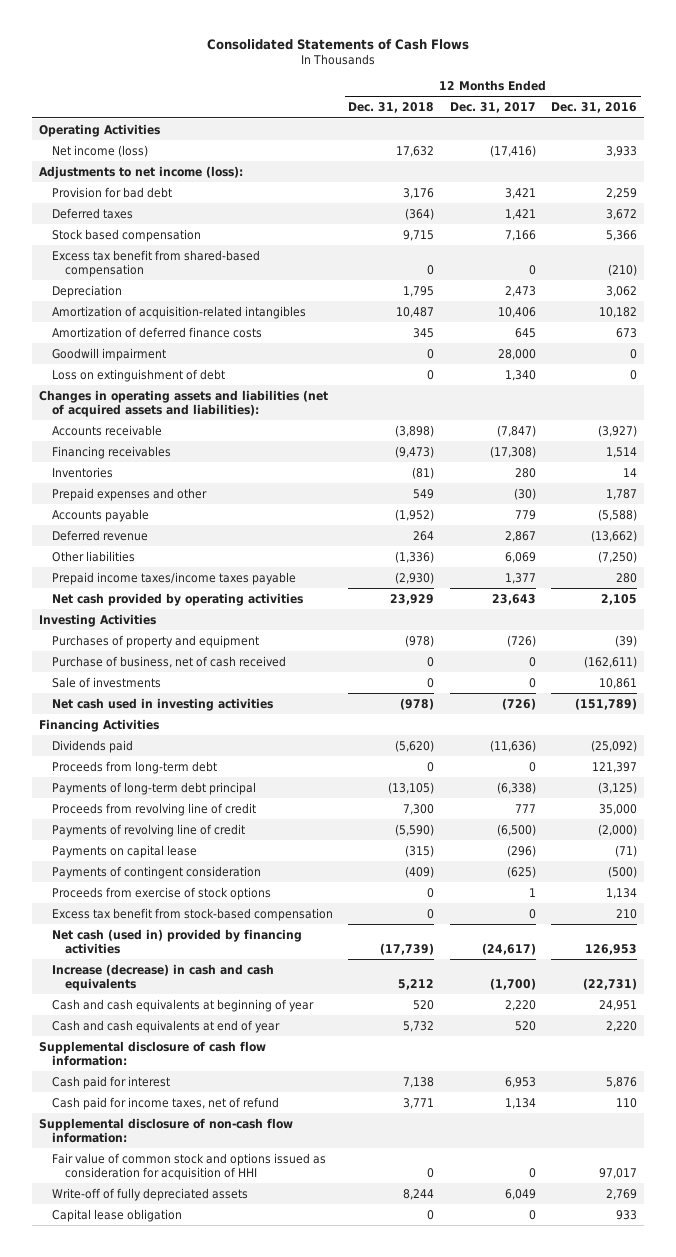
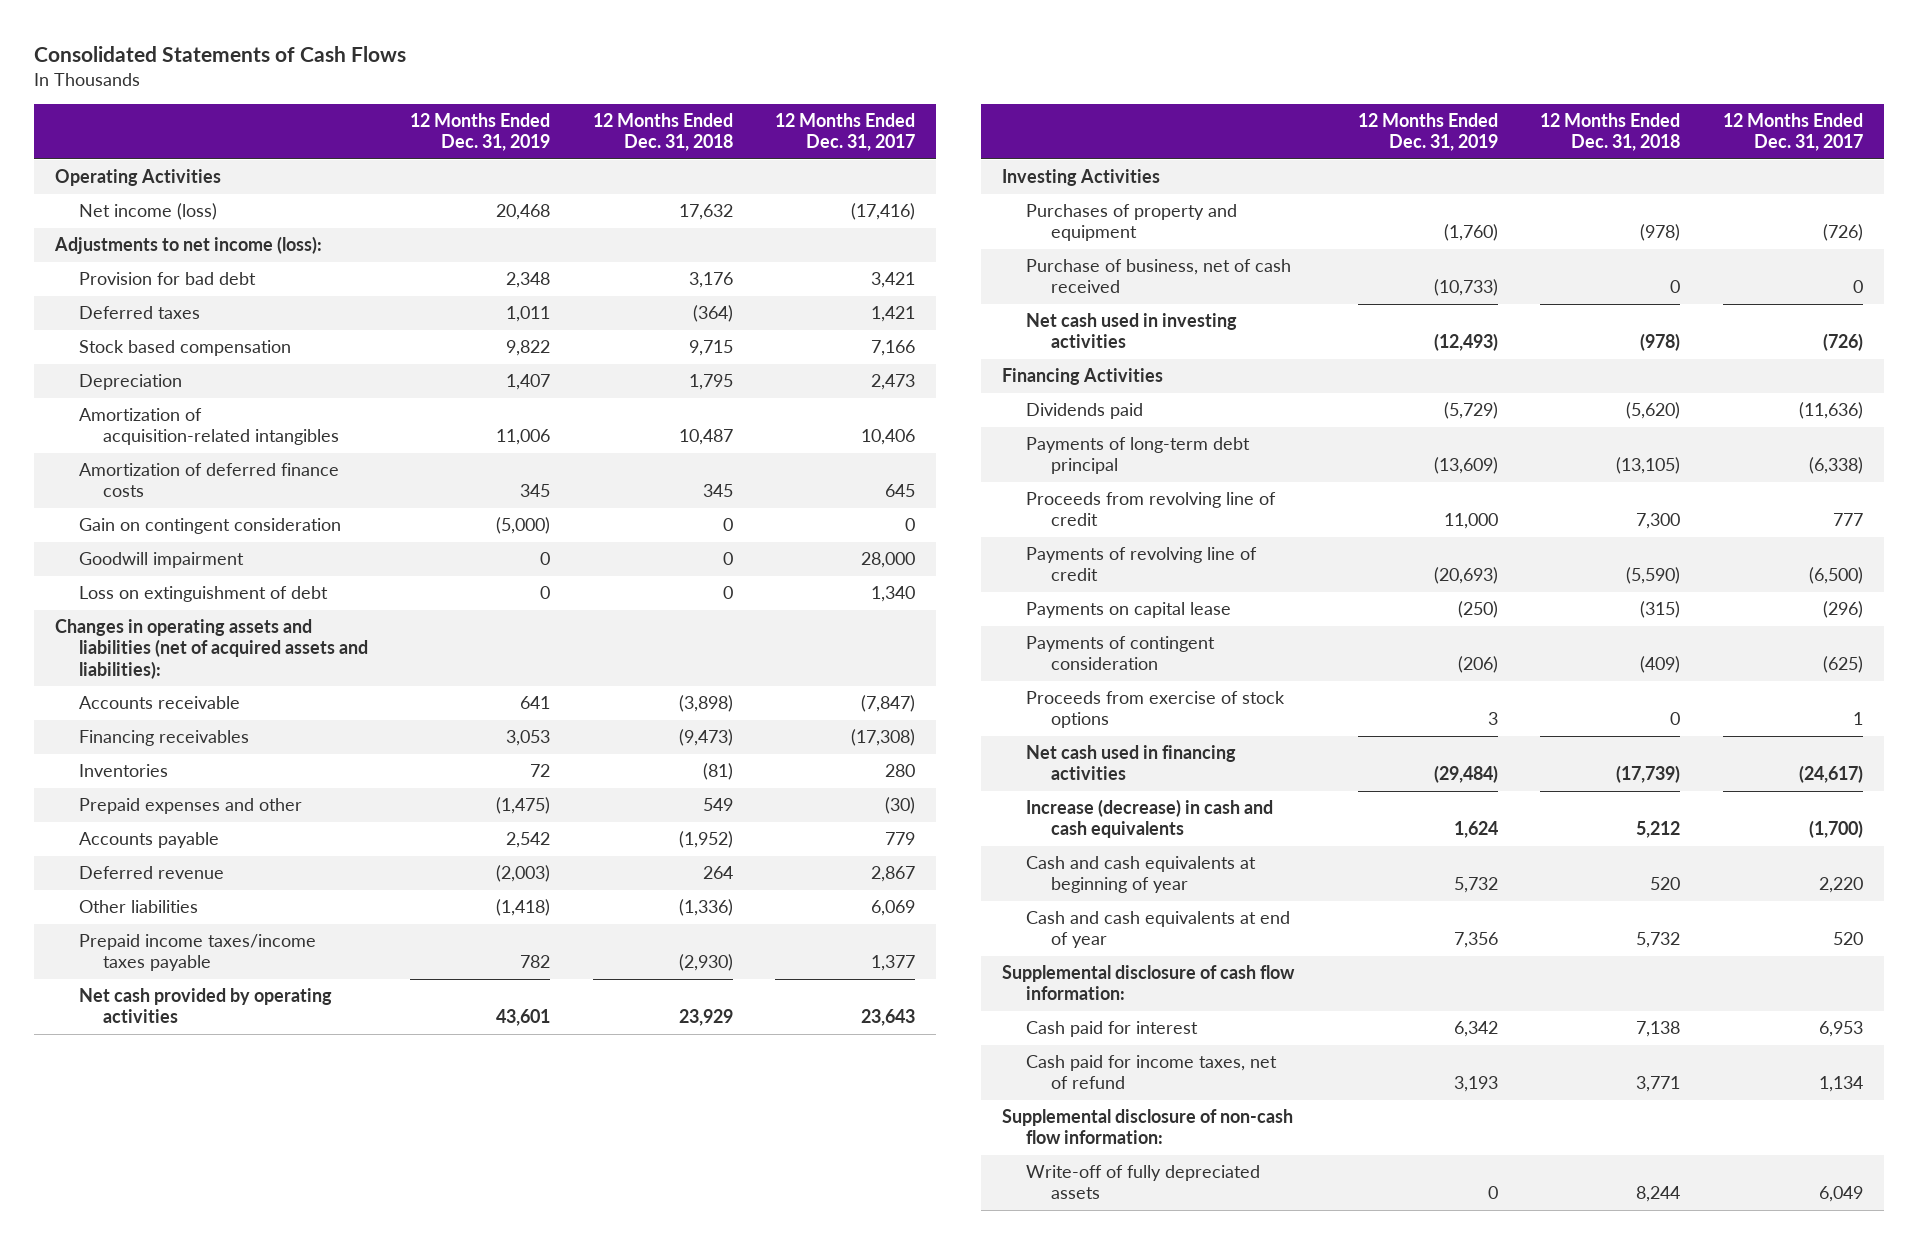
- | 12 Months Ended Dec. 31, 2018 | 12 Months Ended Dec. 31, 2017 | 12 Months Ended Dec. 31, 2016
+ | 12 Months Ended Dec. 31, 2019 | 12 Months Ended Dec. 31, 2018 | 12 Months Ended Dec. 31, 2017
- Excess tax benefit from shared-based compensation | 0 | 0 | (210)
+ Gain on contingent consideration | (5,000) | 0 | 0
- Sale of investments | 0 | 0 | 10,861
- Proceeds from long-term debt | 0 | 0 | 121,397
- Excess tax benefit from stock-based compensation | 0 | 0 | 210
- Net cash (used in) provided by financing activities | (17,739) | (24,617) | 126,953
+ Net cash used in financing activities | (29,484) | (17,739) | (24,617)
- Fair value of common stock and options issued as consideration for acquisition of HHI | 0 | 0 | 97,017
- Capital lease obligation | 0 | 0 | 933

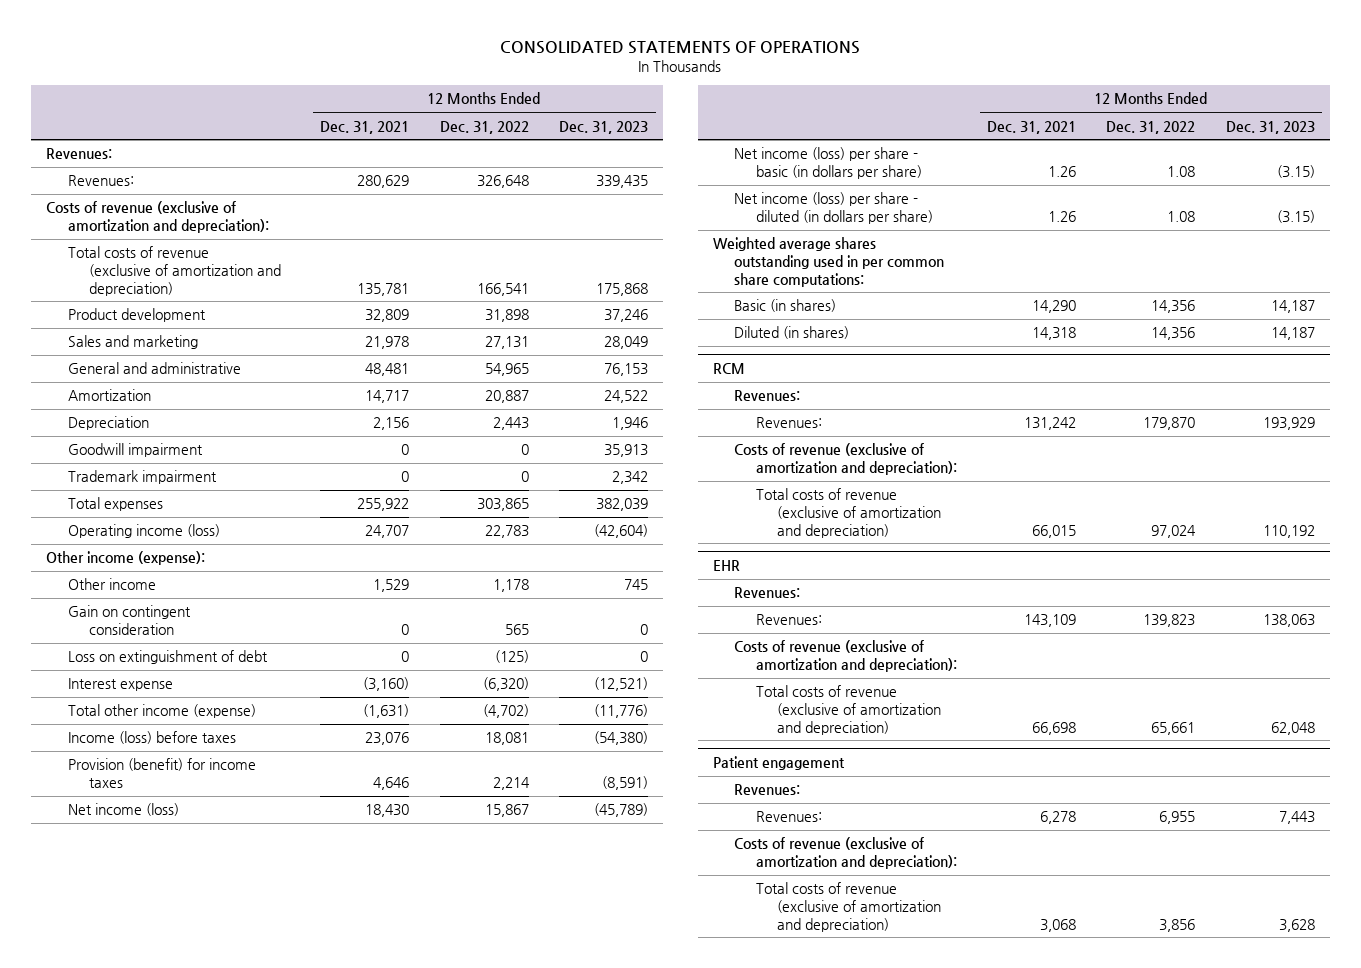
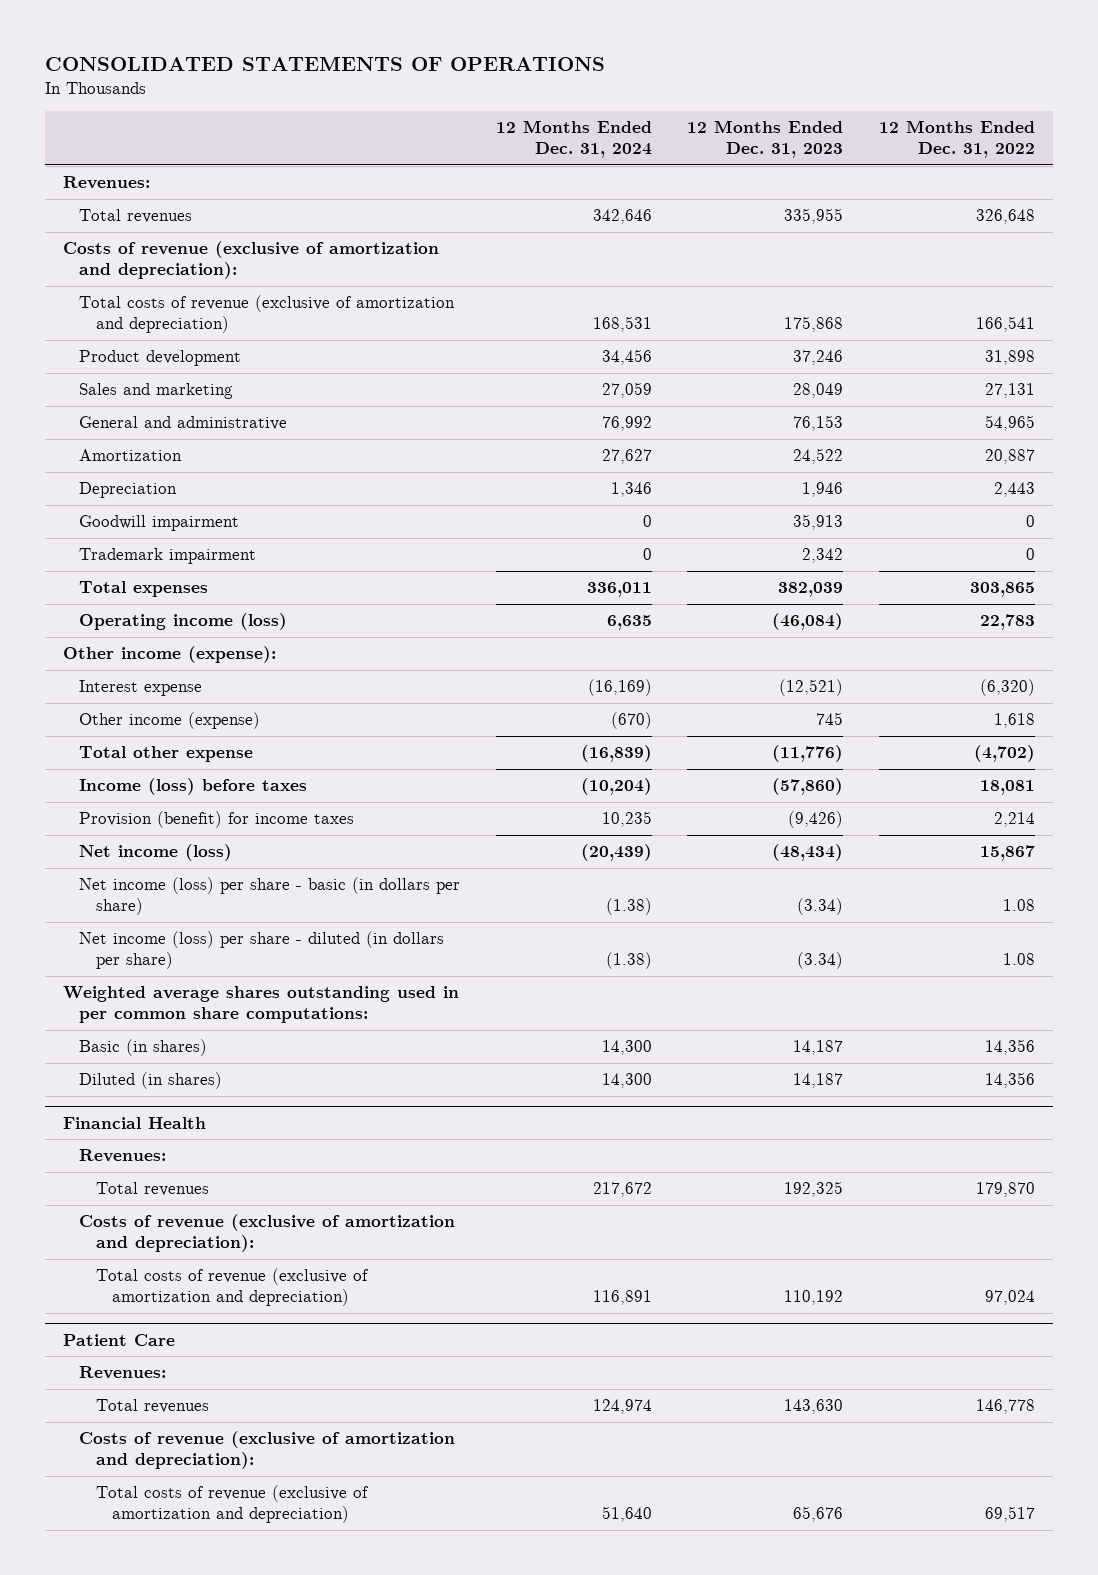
- | 12 Months Ended Dec. 31, 2021 | 12 Months Ended Dec. 31, 2022 | 12 Months Ended Dec. 31, 2023
+ | 12 Months Ended Dec. 31, 2024 | 12 Months Ended Dec. 31, 2023 | 12 Months Ended Dec. 31, 2022
- Revenues: | 280,629 | 326,648 | 339,435
+ Total revenues | 342,646 | 335,955 | 326,648
- Operating income (loss) | 24,707 | 22,783 | (42,604)
+ Operating income (loss) | 6,635 | (46,084) | 22,783
- Other income | 1,529 | 1,178 | 745
- Gain on contingent consideration | 0 | 565 | 0
- Loss on extinguishment of debt | 0 | (125) | 0
- Total other income (expense) | (1,631) | (4,702) | (11,776)
- Income (loss) before taxes | 23,076 | 18,081 | (54,380)
- Provision (benefit) for income taxes | 4,646 | 2,214 | (8,591)
- Net income (loss) | 18,430 | 15,867 | (45,789)
- Net income (loss) per share - basic (in dollars per share) | 1.26 | 1.08 | (3.15)
- Net income (loss) per share - diluted (in dollars per share) | 1.26 | 1.08 | (3.15)
+ Other income (expense) | (670) | 745 | 1,618
+ Total other expense | (16,839) | (11,776) | (4,702)
+ Income (loss) before taxes | (10,204) | (57,860) | 18,081
+ Provision (benefit) for income taxes | 10,235 | (9,426) | 2,214
+ Net income (loss) | (20,439) | (48,434) | 15,867
+ Net income (loss) per share - basic (in dollars per share) | (1.38) | (3.34) | 1.08
+ Net income (loss) per share - diluted (in dollars per share) | (1.38) | (3.34) | 1.08
- RCM
+ Financial Health
- Revenues: | 131,242 | 179,870 | 193,929
+ Total revenues | 217,672 | 192,325 | 179,870
- EHR
- Revenues:
- Revenues: | 143,109 | 139,823 | 138,063
- Costs of revenue (exclusive of amortization and depreciation):
- Total costs of revenue (exclusive of amortization and depreciation) | 66,698 | 65,661 | 62,048
- Patient engagement
+ Patient Care
- Revenues: | 6,278 | 6,955 | 7,443
+ Total revenues | 124,974 | 143,630 | 146,778
- Total costs of revenue (exclusive of amortization and depreciation) | 3,068 | 3,856 | 3,628
+ Total costs of revenue (exclusive of amortization and depreciation) | 51,640 | 65,676 | 69,517

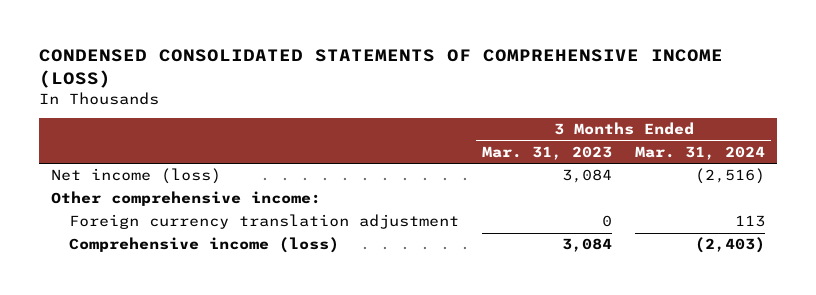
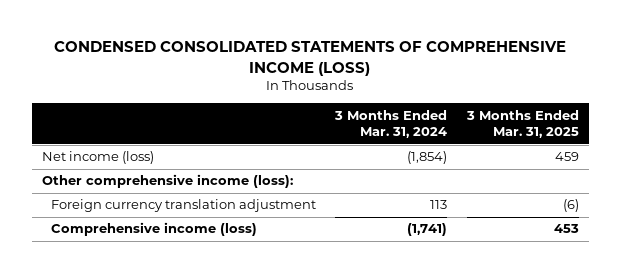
- | 3 Months Ended Mar. 31, 2023 | 3 Months Ended Mar. 31, 2024
+ | 3 Months Ended Mar. 31, 2024 | 3 Months Ended Mar. 31, 2025
- Net income (loss) | 3,084 | (2,516)
- Other comprehensive income:
+ Net income (loss) | (1,854) | 459
+ Other comprehensive income (loss):
- Comprehensive income (loss) | 3,084 | (2,403)
+ Comprehensive income (loss) | (1,741) | 453

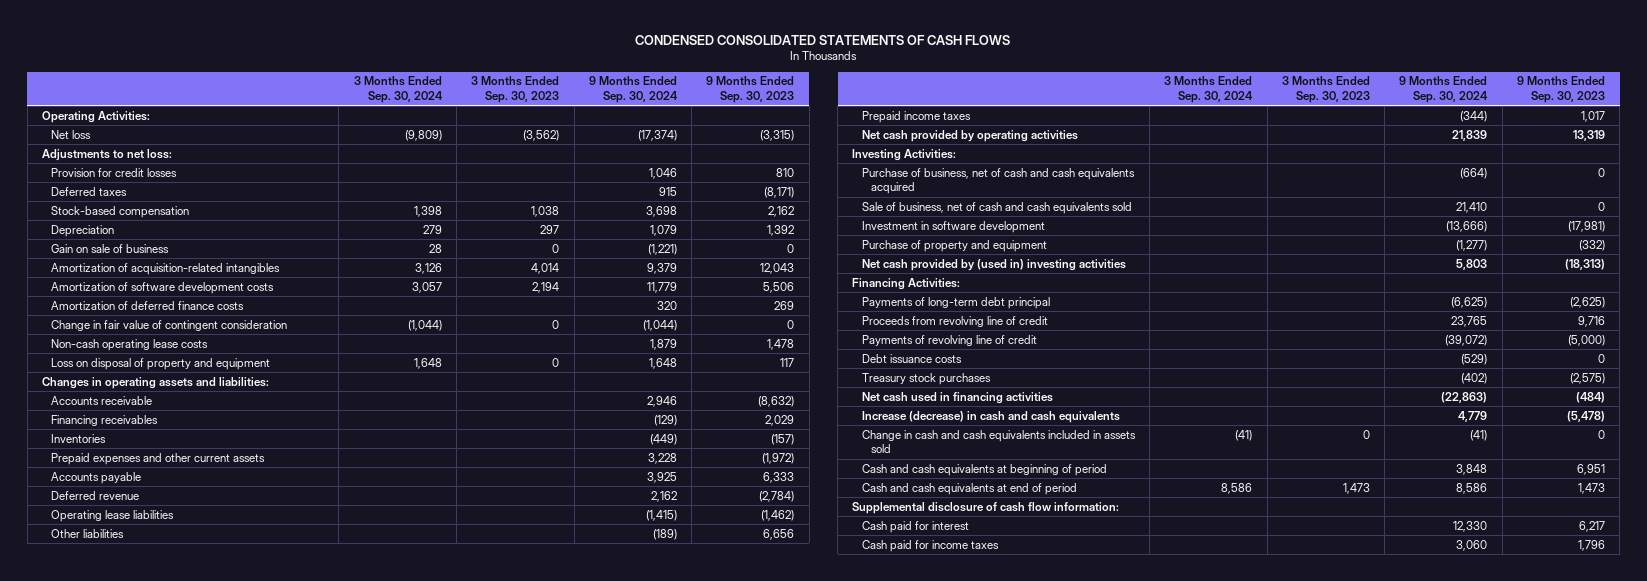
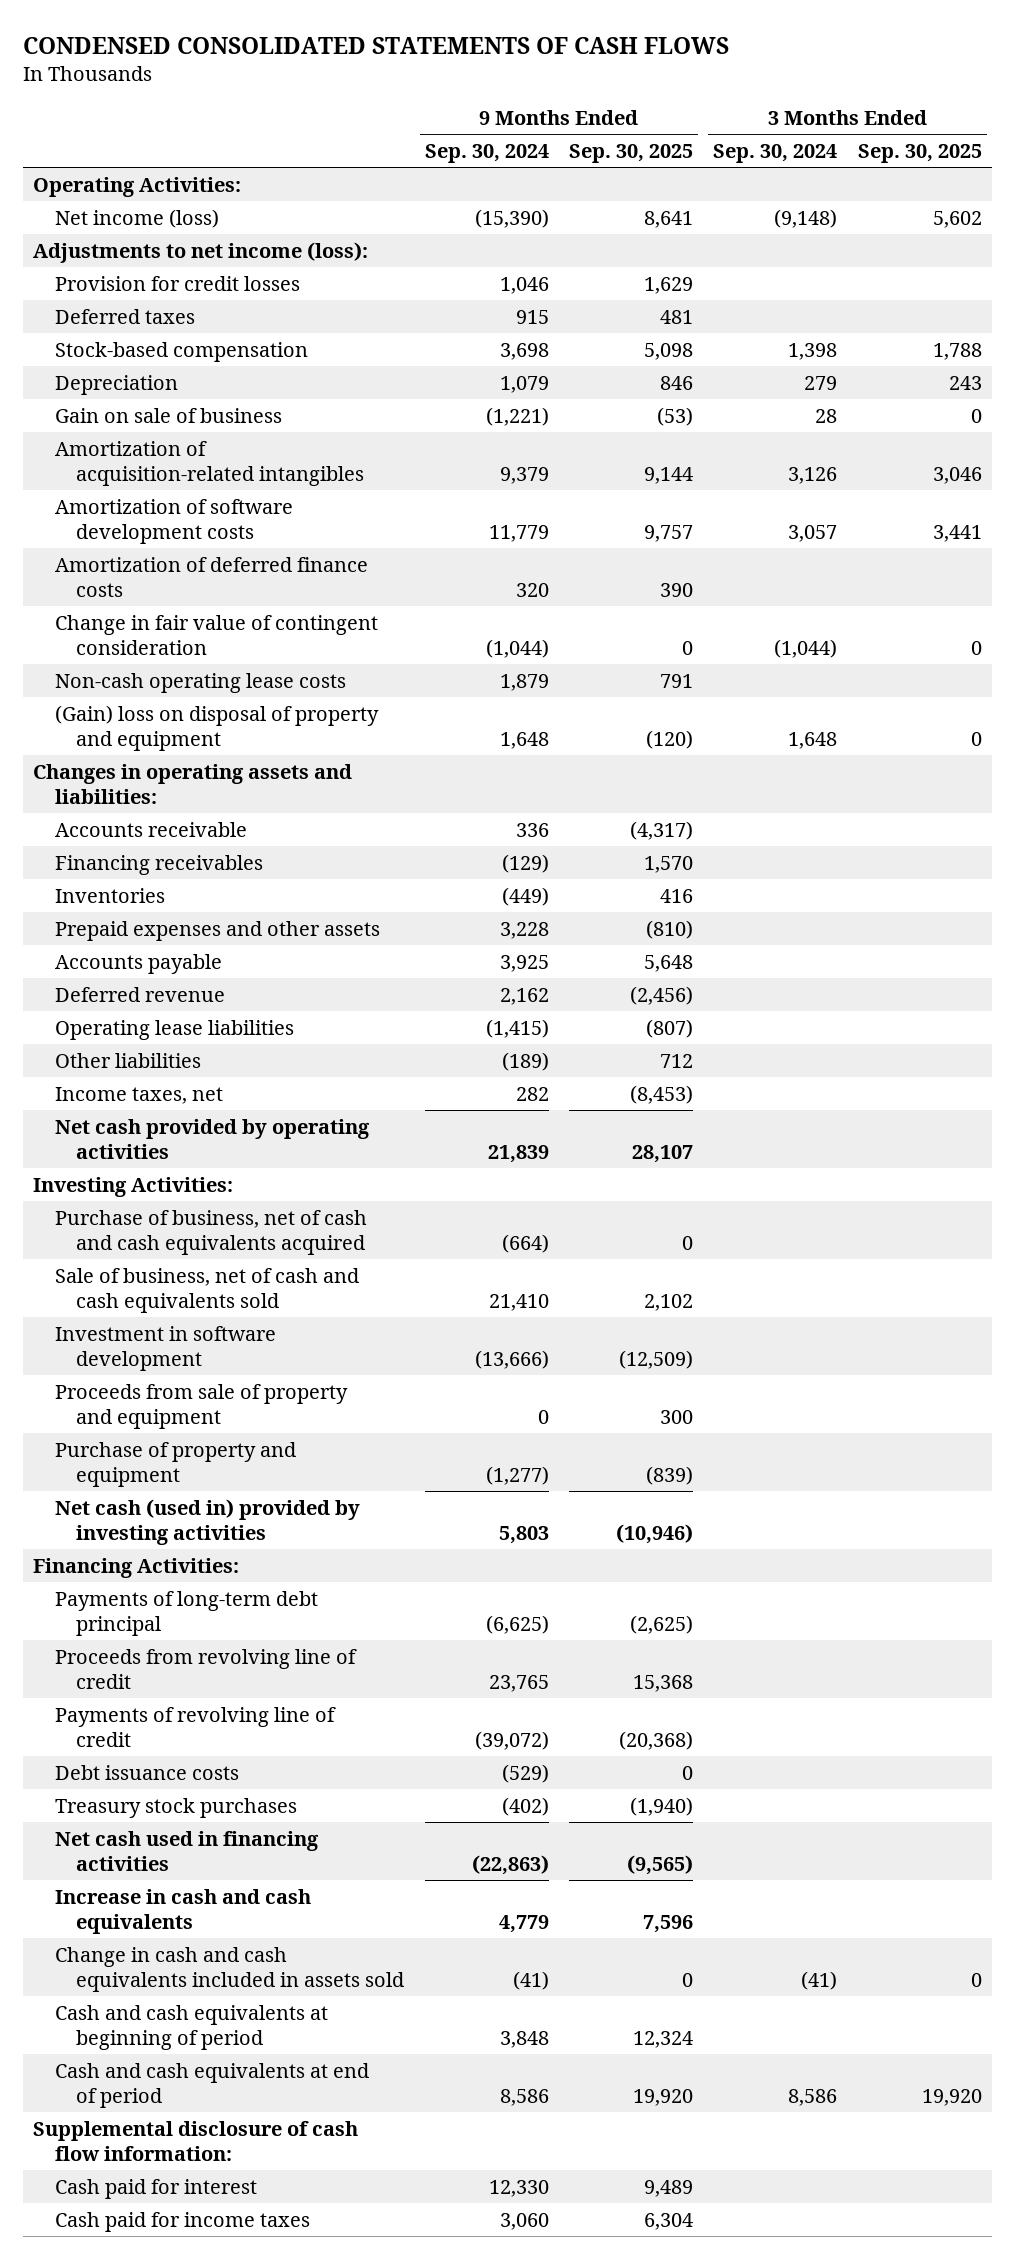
- | 3 Months Ended Sep. 30, 2024 | 3 Months Ended Sep. 30, 2023 | 9 Months Ended Sep. 30, 2024 | 9 Months Ended Sep. 30, 2023
+ | 9 Months Ended Sep. 30, 2024 | 9 Months Ended Sep. 30, 2025 | 3 Months Ended Sep. 30, 2024 | 3 Months Ended Sep. 30, 2025
- Net loss | (9,809) | (3,562) | (17,374) | (3,315)
- Adjustments to net loss:
+ Net income (loss) | (15,390) | 8,641 | (9,148) | 5,602
+ Adjustments to net income (loss):
- Loss on disposal of property and equipment | 1,648 | 0 | 1,648 | 117
+ (Gain) loss on disposal of property and equipment | 1,648 | (120) | 1,648 | 0
- Accounts receivable | | | 2,946 | (8,632)
+ Accounts receivable | 336 | (4,317) | |
- Prepaid expenses and other current assets | | | 3,228 | (1,972)
+ Prepaid expenses and other assets | 3,228 | (810) | |
- Prepaid income taxes | | | (344) | 1,017
+ Income taxes, net | 282 | (8,453) | |
+ Proceeds from sale of property and equipment | 0 | 300 | |
- Net cash provided by (used in) investing activities | | | 5,803 | (18,313)
+ Net cash (used in) provided by investing activities | 5,803 | (10,946) | |
- Increase (decrease) in cash and cash equivalents | | | 4,779 | (5,478)
+ Increase in cash and cash equivalents | 4,779 | 7,596 | |

